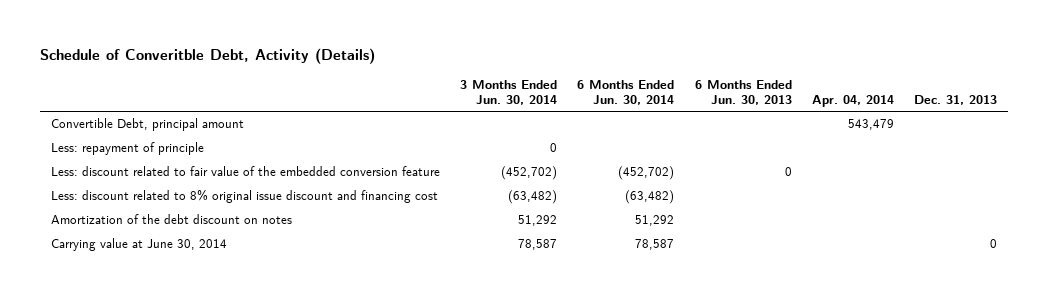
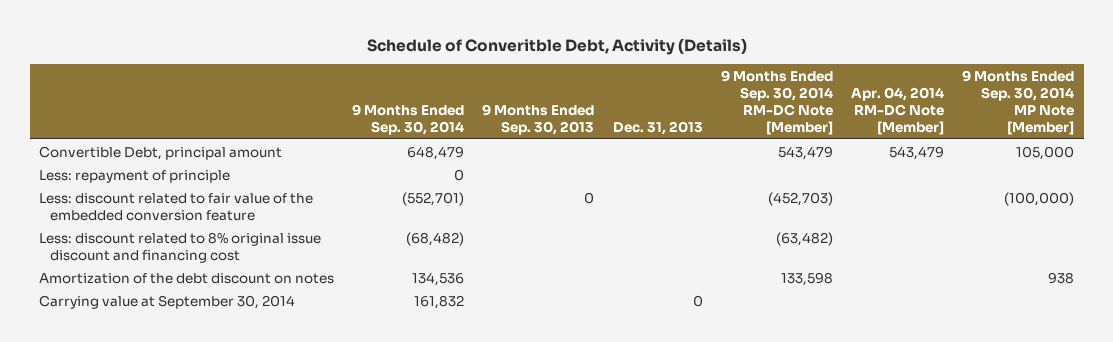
- | 3 Months Ended Jun. 30, 2014 | 6 Months Ended Jun. 30, 2014 | 6 Months Ended Jun. 30, 2013 | Apr. 04, 2014 | Dec. 31, 2013
+ | 9 Months Ended Sep. 30, 2014 | 9 Months Ended Sep. 30, 2013 | Dec. 31, 2013 | 9 Months Ended Sep. 30, 2014 RM-DC Note [Member] | Apr. 04, 2014 RM-DC Note [Member] | 9 Months Ended Sep. 30, 2014 MP Note [Member]
- Carrying value at June 30, 2014 | 78,587 | 78,587 | | | 0
+ Carrying value at September 30, 2014 | 161,832 | | 0 | | |

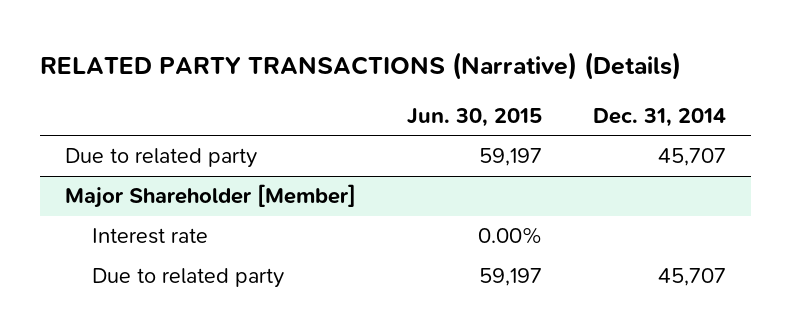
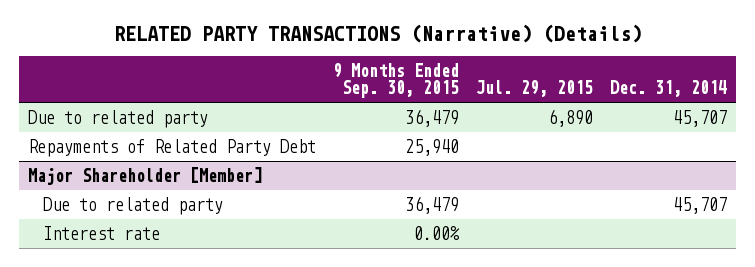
- | Jun. 30, 2015 | Dec. 31, 2014
+ | 9 Months Ended Sep. 30, 2015 | Jul. 29, 2015 | Dec. 31, 2014
+ Repayments of Related Party Debt | 25,940 | |
@ Major Shareholder [Member]
moved down: Interest rate | 0.00% | |

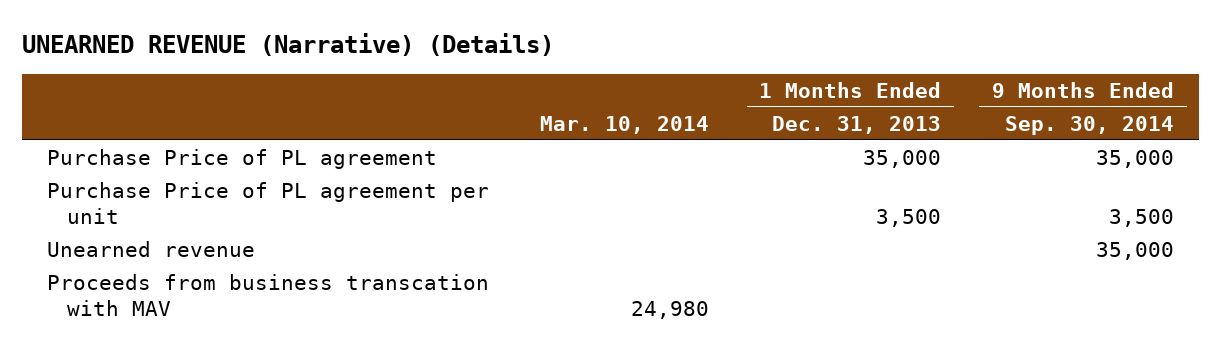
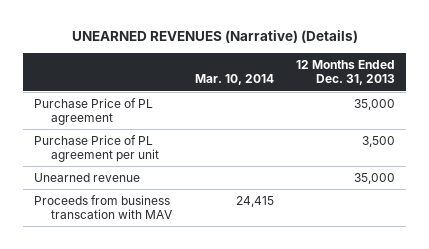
- UNEARNED REVENUE (Narrative) (Details)
+ UNEARNED REVENUES (Narrative) (Details)
- | Mar. 10, 2014 | 1 Months Ended Dec. 31, 2013 | 9 Months Ended Sep. 30, 2014
+ | Mar. 10, 2014 | 12 Months Ended Dec. 31, 2013
- Proceeds from business transcation with MAV | 24,980 | |
+ Proceeds from business transcation with MAV | 24,415 |

